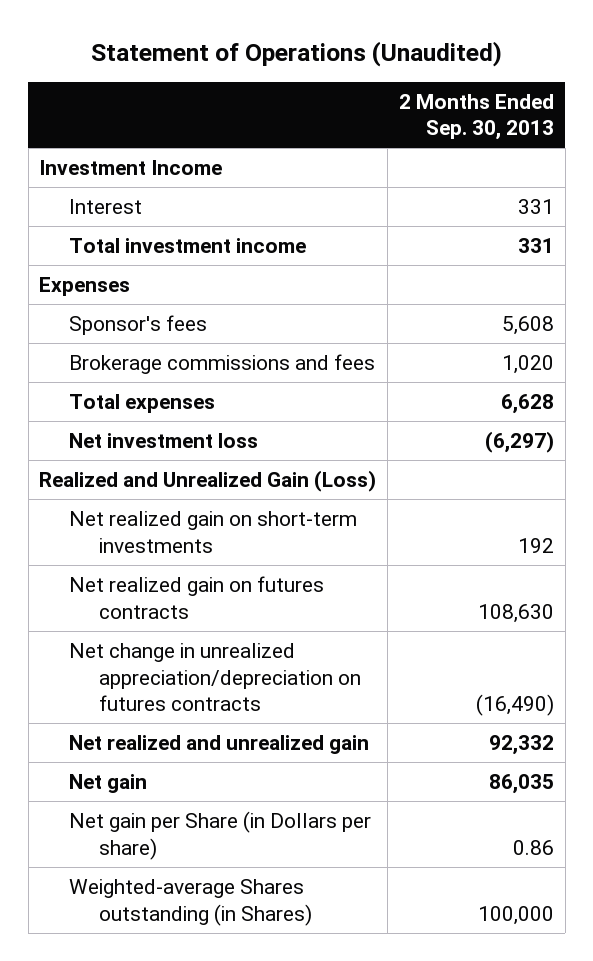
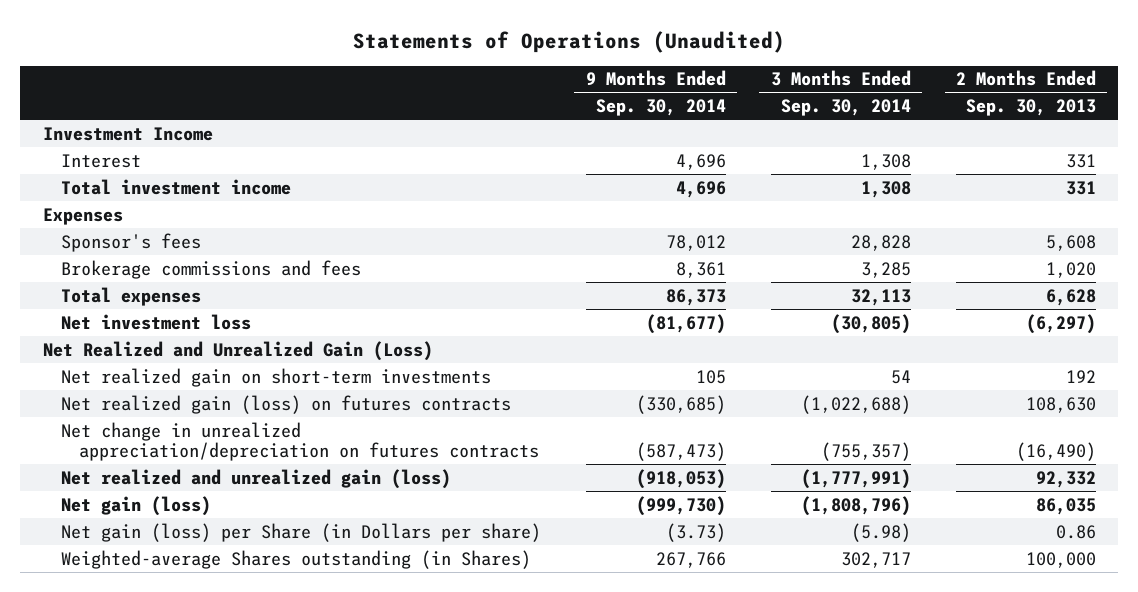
- Statement of Operations (Unaudited)
+ Statements of Operations (Unaudited)
- | 2 Months Ended Sep. 30, 2013
+ | 9 Months Ended Sep. 30, 2014 | 3 Months Ended Sep. 30, 2014 | 2 Months Ended Sep. 30, 2013
- Realized and Unrealized Gain (Loss)
+ Net Realized and Unrealized Gain (Loss)
- Net realized gain on futures contracts | 108,630
+ Net realized gain (loss) on futures contracts | (330,685) | (1,022,688) | 108,630
- Net realized and unrealized gain | 92,332
- Net gain | 86,035
- Net gain per Share (in Dollars per share) | 0.86
+ Net realized and unrealized gain (loss) | (918,053) | (1,777,991) | 92,332
+ Net gain (loss) | (999,730) | (1,808,796) | 86,035
+ Net gain (loss) per Share (in Dollars per share) | (3.73) | (5.98) | 0.86

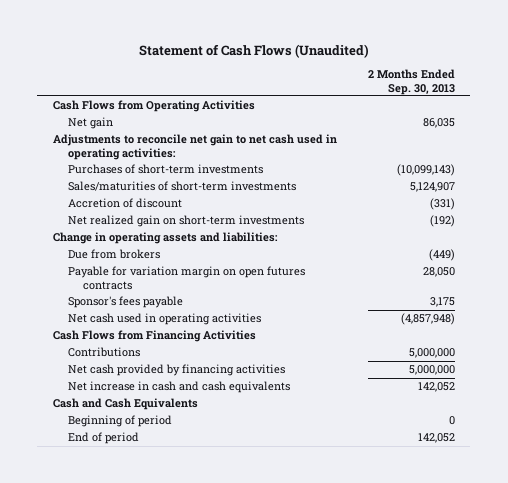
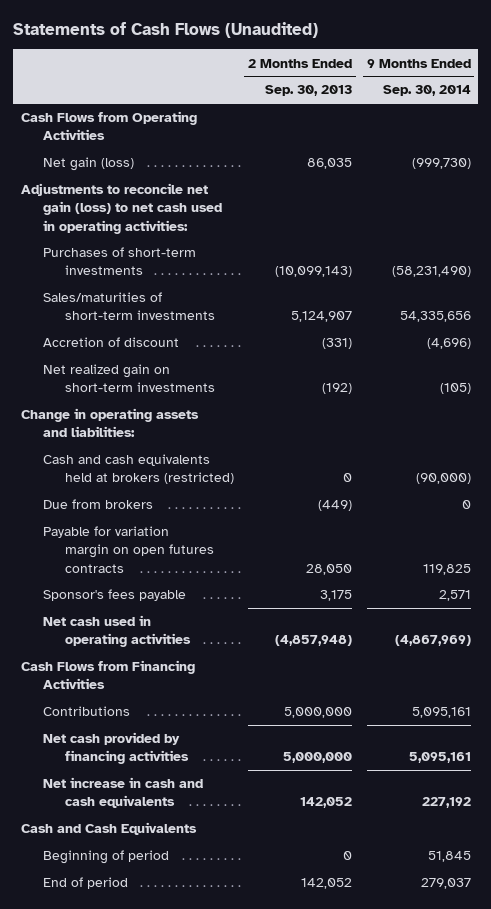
- Statement of Cash Flows (Unaudited)
+ Statements of Cash Flows (Unaudited)
- | 2 Months Ended Sep. 30, 2013
+ | 2 Months Ended Sep. 30, 2013 | 9 Months Ended Sep. 30, 2014
- Net gain | 86,035
- Adjustments to reconcile net gain to net cash used in operating activities:
+ Net gain (loss) | 86,035 | (999,730)
+ Adjustments to reconcile net gain (loss) to net cash used in operating activities:
+ Cash and cash equivalents held at brokers (restricted) | 0 | (90,000)

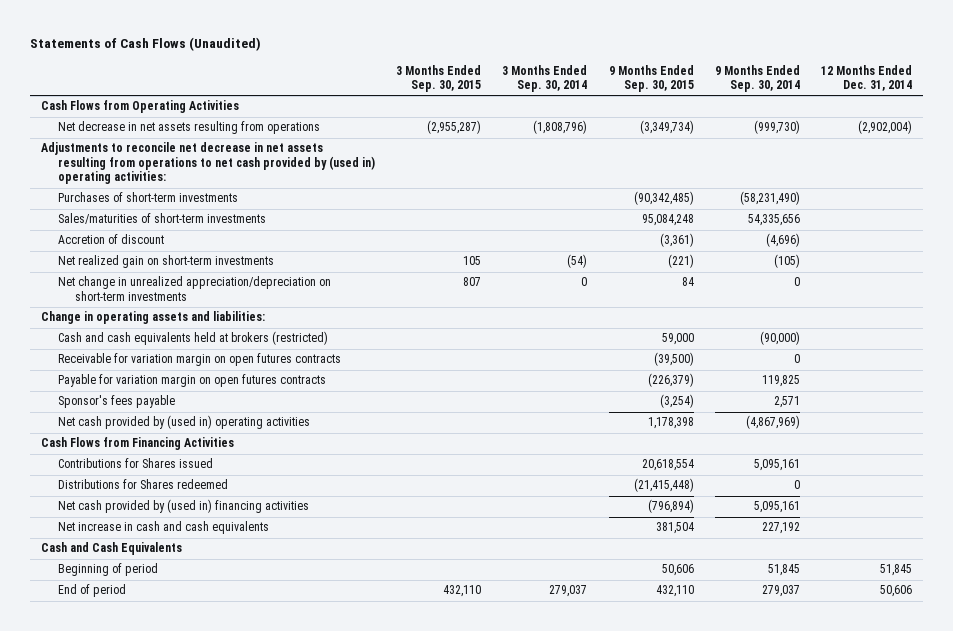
- | 2 Months Ended Sep. 30, 2013 | 9 Months Ended Sep. 30, 2014
+ | 3 Months Ended Sep. 30, 2015 | 3 Months Ended Sep. 30, 2014 | 9 Months Ended Sep. 30, 2015 | 9 Months Ended Sep. 30, 2014 | 12 Months Ended Dec. 31, 2014
- Net gain (loss) | 86,035 | (999,730)
- Adjustments to reconcile net gain (loss) to net cash used in operating activities:
+ Net decrease in net assets resulting from operations | (2,955,287) | (1,808,796) | (3,349,734) | (999,730) | (2,902,004)
+ Adjustments to reconcile net decrease in net assets resulting from operations to net cash provided by (used in) operating activities:
+ Net change in unrealized appreciation/depreciation on short-term investments | 807 | 0 | 84 | 0 |
- Due from brokers | (449) | 0
+ Receivable for variation margin on open futures contracts | | | (39,500) | 0 |
- Net cash used in operating activities | (4,857,948) | (4,867,969)
+ Net cash provided by (used in) operating activities | | | 1,178,398 | (4,867,969) |
- Contributions | 5,000,000 | 5,095,161
- Net cash provided by financing activities | 5,000,000 | 5,095,161
+ Contributions for Shares issued | | | 20,618,554 | 5,095,161 |
+ Distributions for Shares redeemed | | | (21,415,448) | 0 |
+ Net cash provided by (used in) financing activities | | | (796,894) | 5,095,161 |

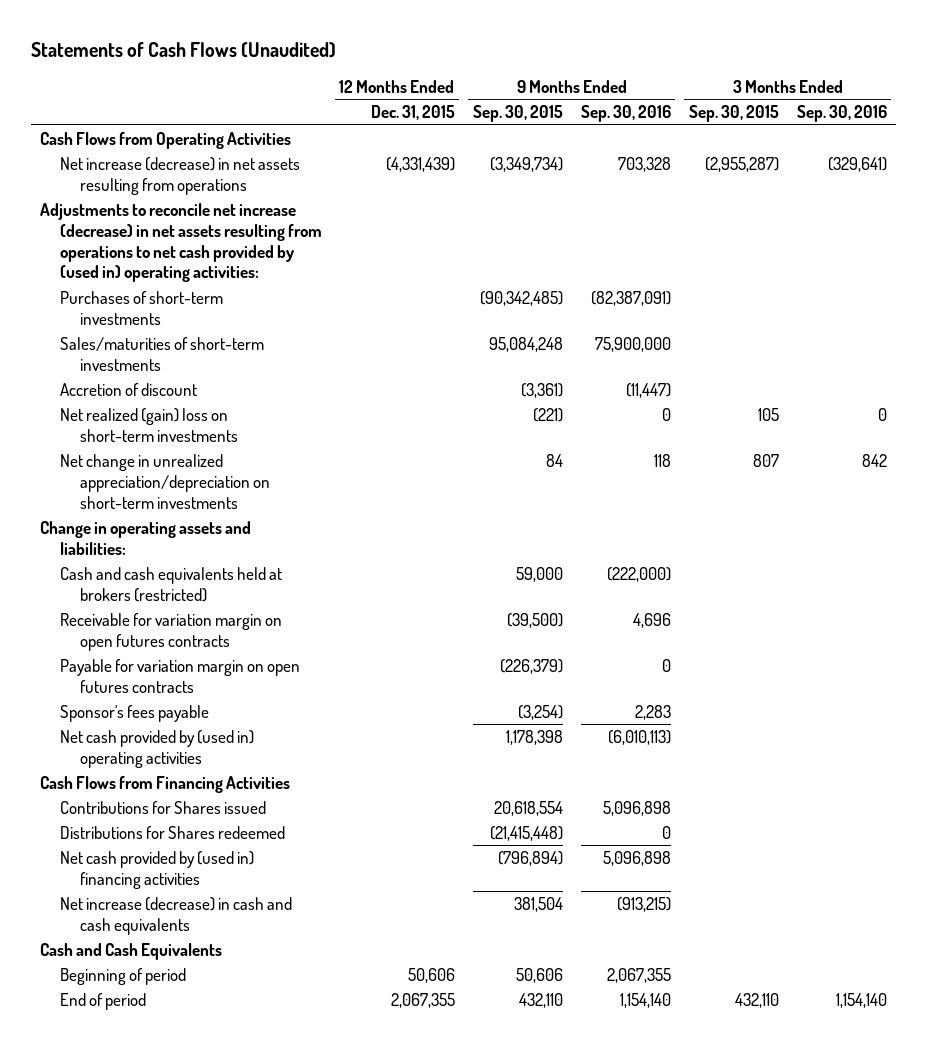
- | 3 Months Ended Sep. 30, 2015 | 3 Months Ended Sep. 30, 2014 | 9 Months Ended Sep. 30, 2015 | 9 Months Ended Sep. 30, 2014 | 12 Months Ended Dec. 31, 2014
+ | 12 Months Ended Dec. 31, 2015 | 9 Months Ended Sep. 30, 2015 | 9 Months Ended Sep. 30, 2016 | 3 Months Ended Sep. 30, 2015 | 3 Months Ended Sep. 30, 2016
- Net decrease in net assets resulting from operations | (2,955,287) | (1,808,796) | (3,349,734) | (999,730) | (2,902,004)
- Adjustments to reconcile net decrease in net assets resulting from operations to net cash provided by (used in) operating activities:
+ Net increase (decrease) in net assets resulting from operations | (4,331,439) | (3,349,734) | 703,328 | (2,955,287) | (329,641)
+ Adjustments to reconcile net increase (decrease) in net assets resulting from operations to net cash provided by (used in) operating activities:
- Net realized gain on short-term investments | 105 | (54) | (221) | (105) |
+ Net realized (gain) loss on short-term investments | | (221) | 0 | 105 | 0
- Net increase in cash and cash equivalents | | | 381,504 | 227,192 |
+ Net increase (decrease) in cash and cash equivalents | | 381,504 | (913,215) | |

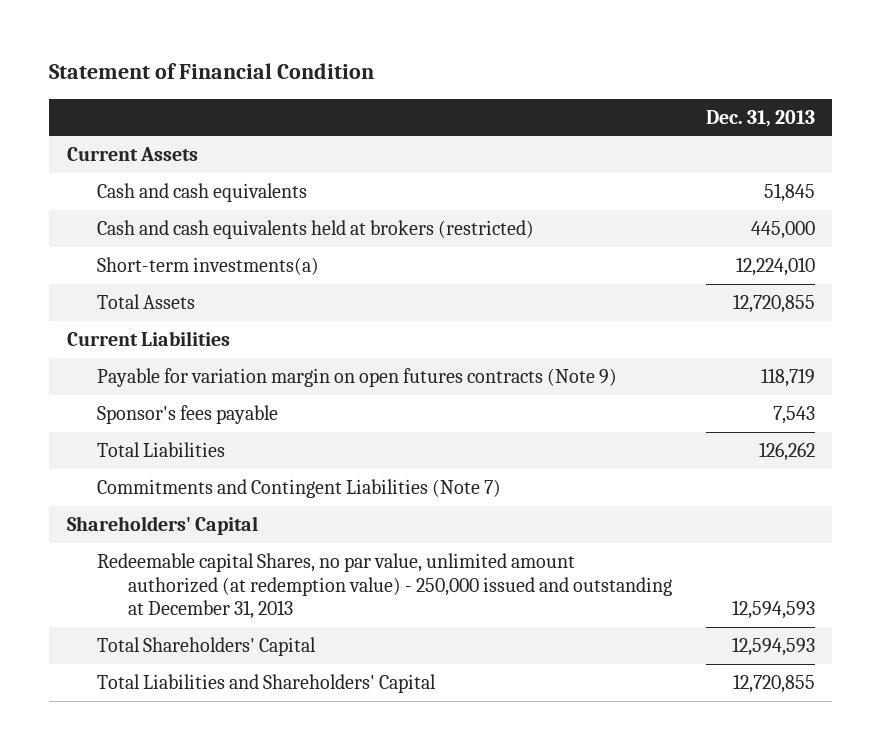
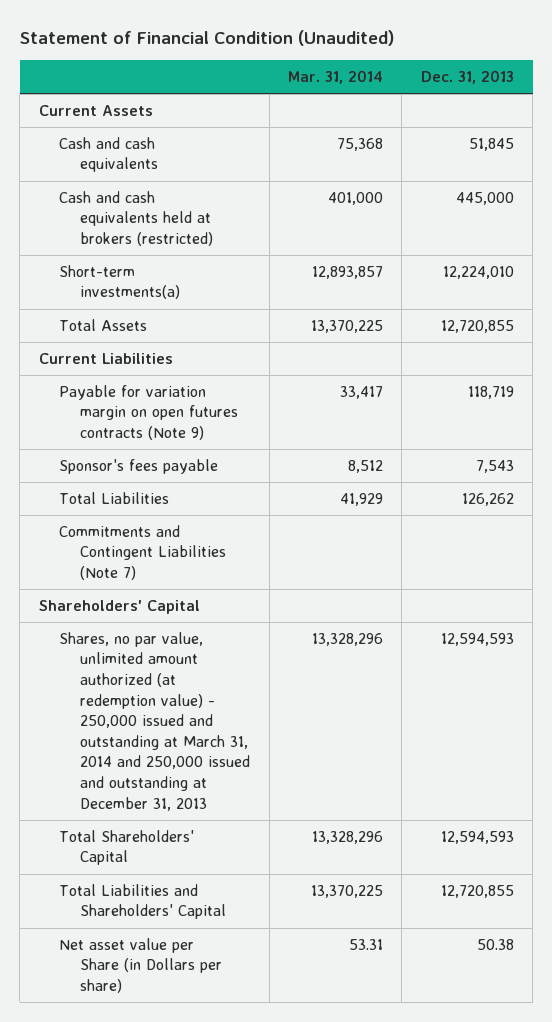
- Statement of Financial Condition
+ Statement of Financial Condition (Unaudited)
- | Dec. 31, 2013
+ | Mar. 31, 2014 | Dec. 31, 2013
- Redeemable capital Shares, no par value, unlimited amount authorized (at redemption value) - 250,000 issued and outstanding at December 31, 2013 | 12,594,593
+ Shares, no par value, unlimited amount authorized (at redemption value) - 250,000 issued and outstanding at March 31, 2014 and 250,000 issued and outstanding at December 31, 2013 | 13,328,296 | 12,594,593
+ Net asset value per Share (in Dollars per share) | 53.31 | 50.38

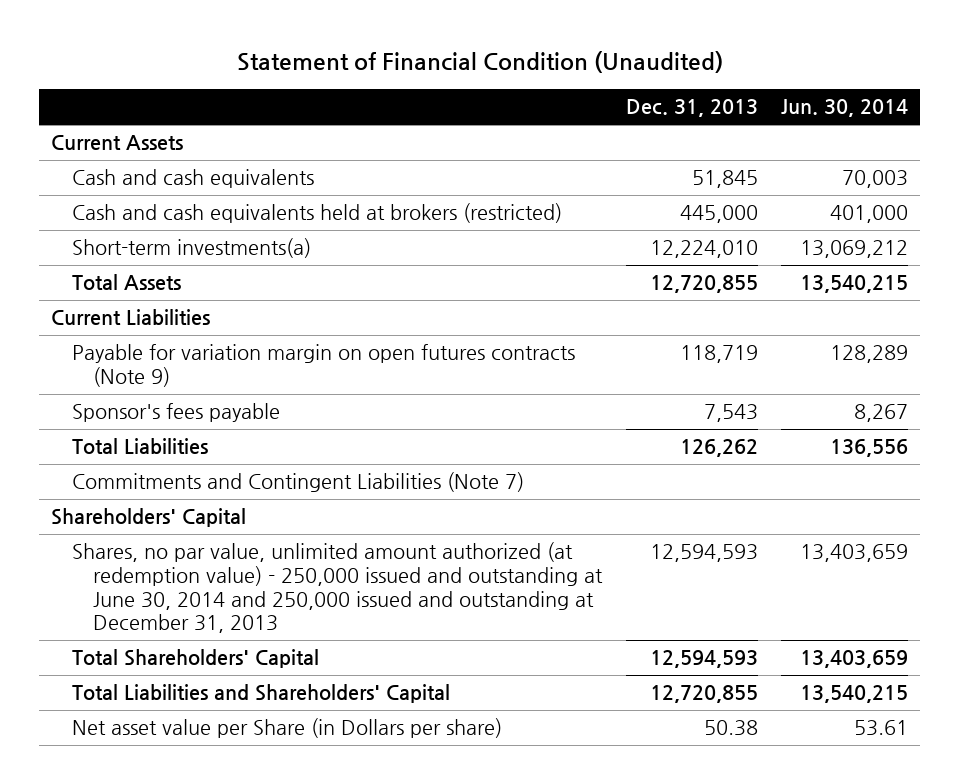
- | Mar. 31, 2014 | Dec. 31, 2013
+ | Dec. 31, 2013 | Jun. 30, 2014
- Shares, no par value, unlimited amount authorized (at redemption value) - 250,000 issued and outstanding at March 31, 2014 and 250,000 issued and outstanding at December 31, 2013 | 13,328,296 | 12,594,593
+ Shares, no par value, unlimited amount authorized (at redemption value) - 250,000 issued and outstanding at June 30, 2014 and 250,000 issued and outstanding at December 31, 2013 | 12,594,593 | 13,403,659

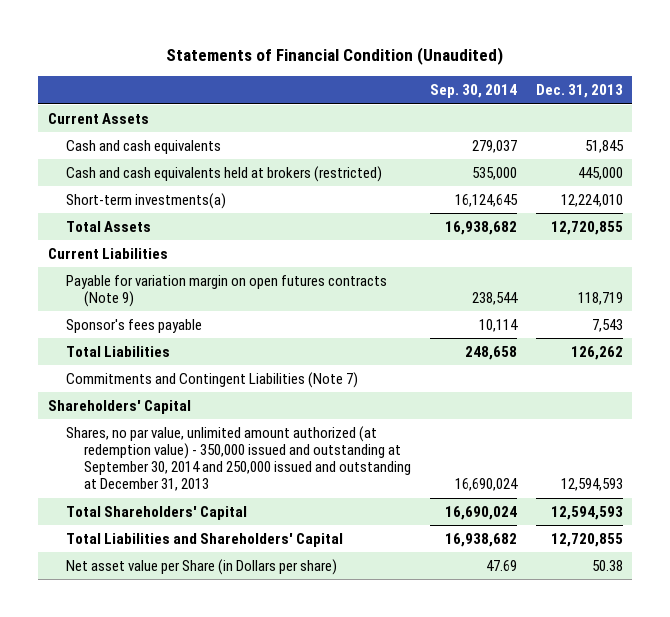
- Statement of Financial Condition (Unaudited)
+ Statements of Financial Condition (Unaudited)
- | Dec. 31, 2013 | Jun. 30, 2014
+ | Sep. 30, 2014 | Dec. 31, 2013
- Shares, no par value, unlimited amount authorized (at redemption value) - 250,000 issued and outstanding at June 30, 2014 and 250,000 issued and outstanding at December 31, 2013 | 12,594,593 | 13,403,659
+ Shares, no par value, unlimited amount authorized (at redemption value) - 350,000 issued and outstanding at September 30, 2014 and 250,000 issued and outstanding at December 31, 2013 | 16,690,024 | 12,594,593

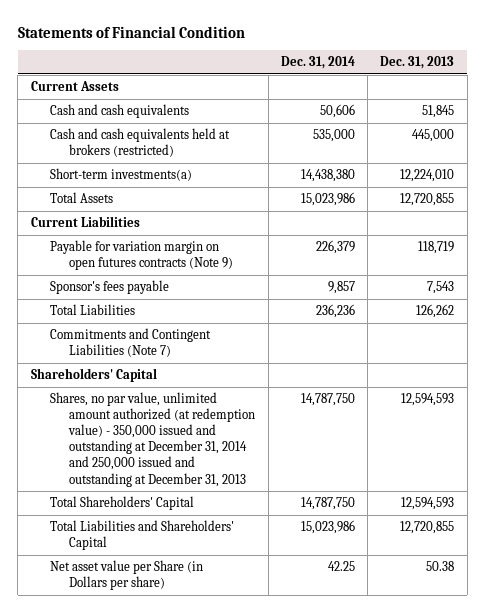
- Statements of Financial Condition (Unaudited)
+ Statements of Financial Condition
- | Sep. 30, 2014 | Dec. 31, 2013
+ | Dec. 31, 2014 | Dec. 31, 2013
- Shares, no par value, unlimited amount authorized (at redemption value) - 350,000 issued and outstanding at September 30, 2014 and 250,000 issued and outstanding at December 31, 2013 | 16,690,024 | 12,594,593
+ Shares, no par value, unlimited amount authorized (at redemption value) - 350,000 issued and outstanding at December 31, 2014 and 250,000 issued and outstanding at December 31, 2013 | 14,787,750 | 12,594,593

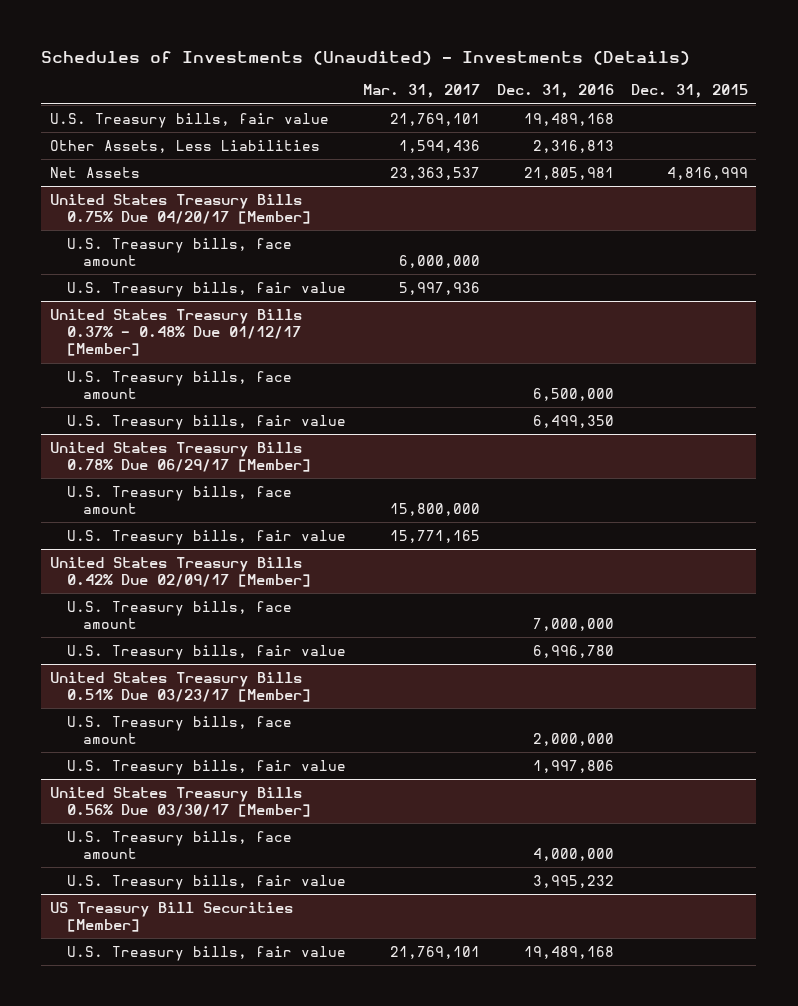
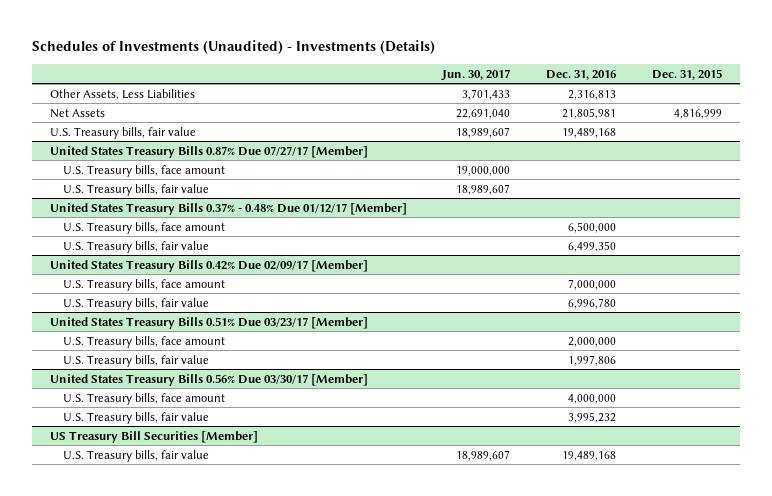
- | Mar. 31, 2017 | Dec. 31, 2016 | Dec. 31, 2015
+ | Jun. 30, 2017 | Dec. 31, 2016 | Dec. 31, 2015
- United States Treasury Bills 0.75% Due 04/20/17 [Member]
moved down: U.S. Treasury bills, fair value | 18,989,607 | 19,489,168 |
+ United States Treasury Bills 0.87% Due 07/27/17 [Member]
- United States Treasury Bills 0.78% Due 06/29/17 [Member]
- U.S. Treasury bills, face amount | 15,800,000 | |
- U.S. Treasury bills, fair value | 15,771,165 | |

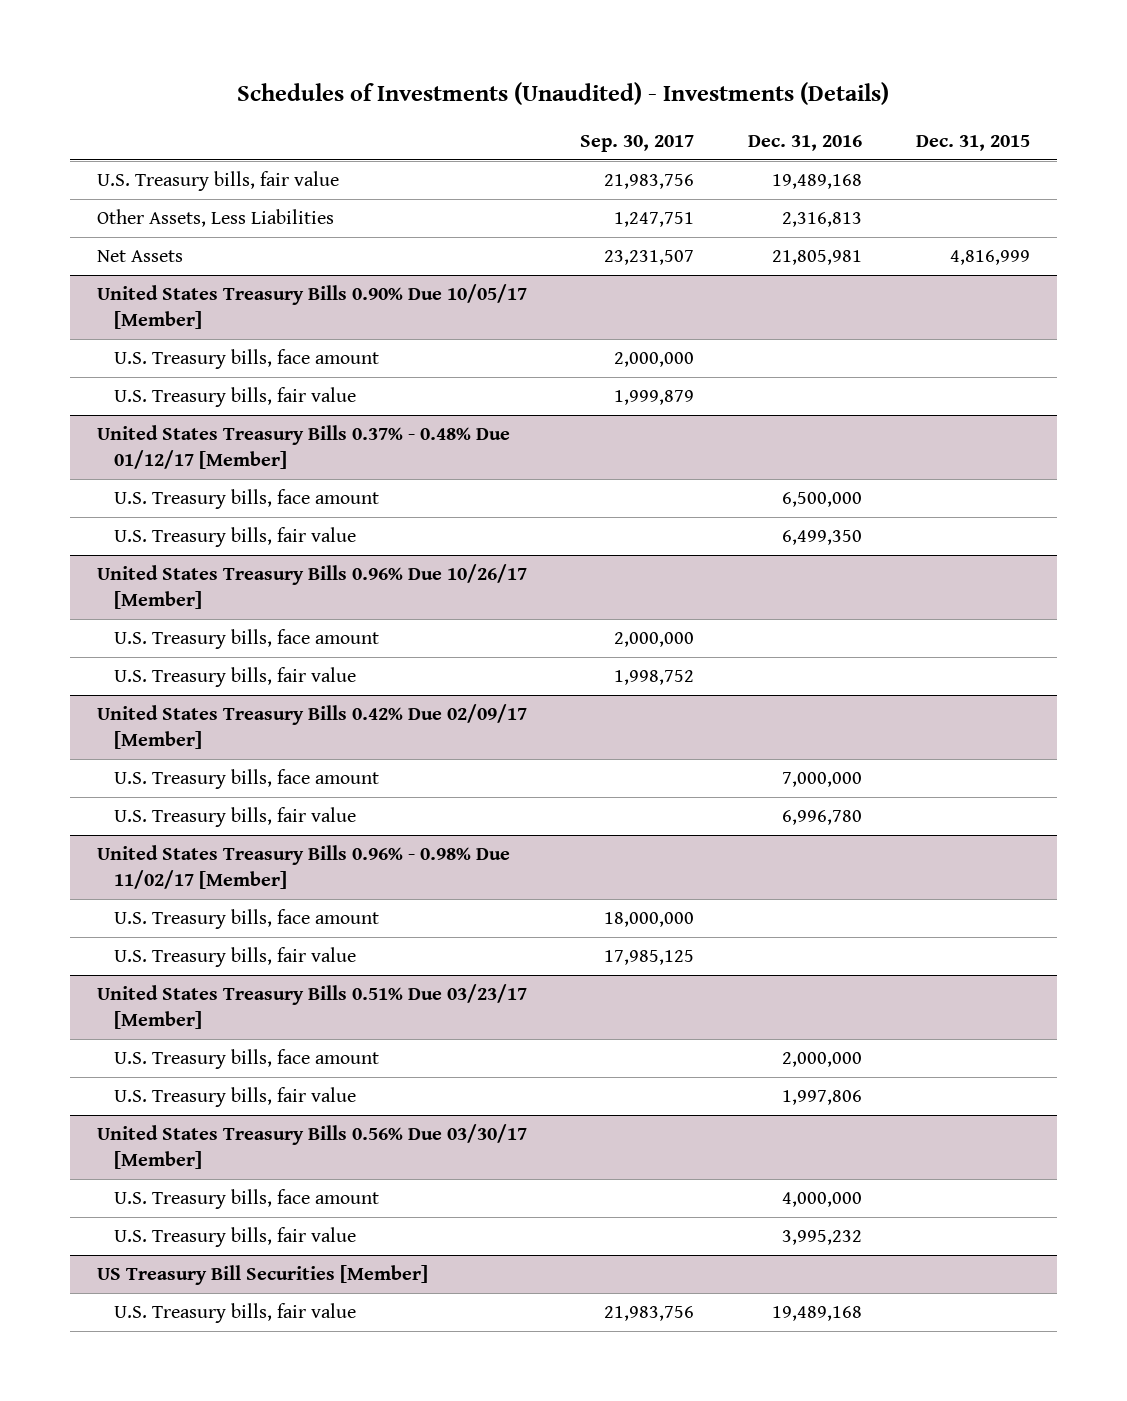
- | Jun. 30, 2017 | Dec. 31, 2016 | Dec. 31, 2015
+ | Sep. 30, 2017 | Dec. 31, 2016 | Dec. 31, 2015
moved up: U.S. Treasury bills, fair value | 21,983,756 | 19,489,168 |
- United States Treasury Bills 0.87% Due 07/27/17 [Member]
+ United States Treasury Bills 0.90% Due 10/05/17 [Member]
+ United States Treasury Bills 0.96% Due 10/26/17 [Member]
+ U.S. Treasury bills, face amount | 2,000,000 | |
+ U.S. Treasury bills, fair value | 1,998,752 | |
+ United States Treasury Bills 0.96% - 0.98% Due 11/02/17 [Member]
+ U.S. Treasury bills, face amount | 18,000,000 | |
+ U.S. Treasury bills, fair value | 17,985,125 | |

